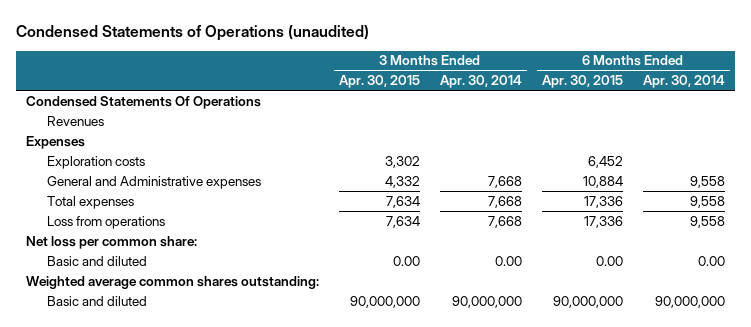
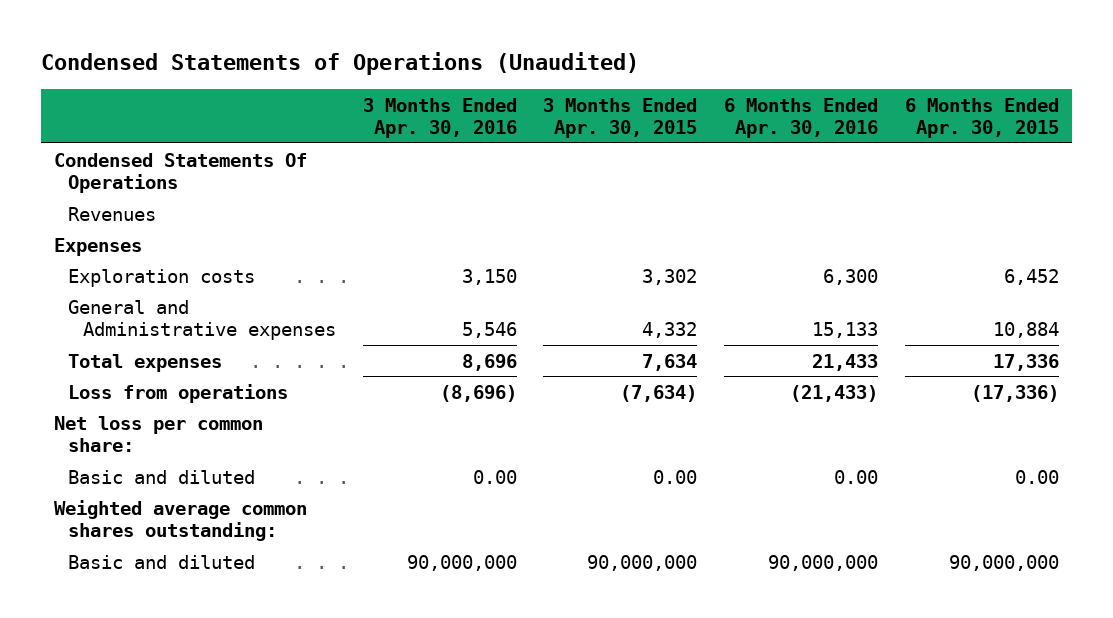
- Condensed Statements of Operations (unaudited)
+ Condensed Statements of Operations (Unaudited)
- | 3 Months Ended Apr. 30, 2015 | 3 Months Ended Apr. 30, 2014 | 6 Months Ended Apr. 30, 2015 | 6 Months Ended Apr. 30, 2014
+ | 3 Months Ended Apr. 30, 2016 | 3 Months Ended Apr. 30, 2015 | 6 Months Ended Apr. 30, 2016 | 6 Months Ended Apr. 30, 2015
- Loss from operations | 7,634 | 7,668 | 17,336 | 9,558
+ Loss from operations | (8,696) | (7,634) | (21,433) | (17,336)

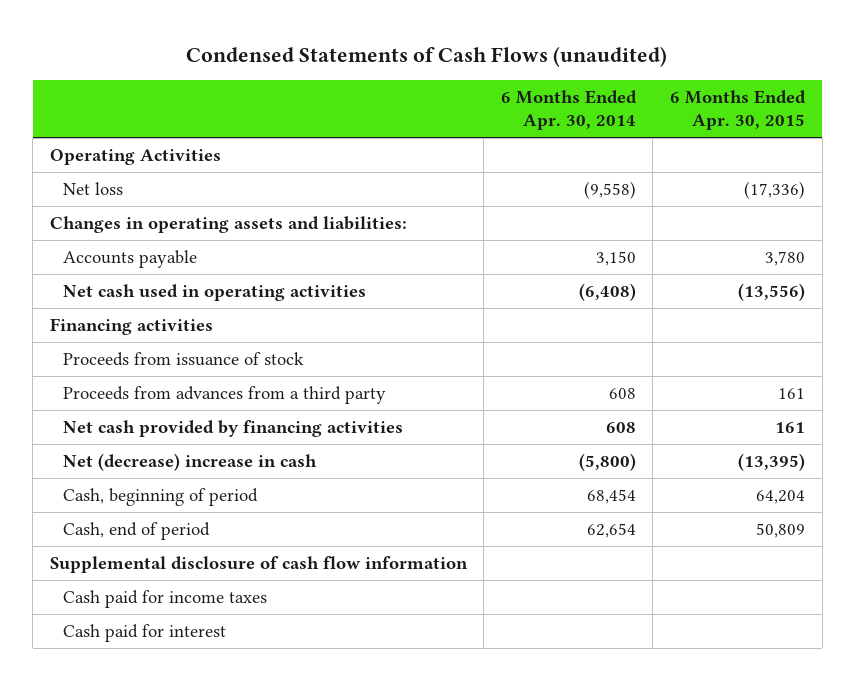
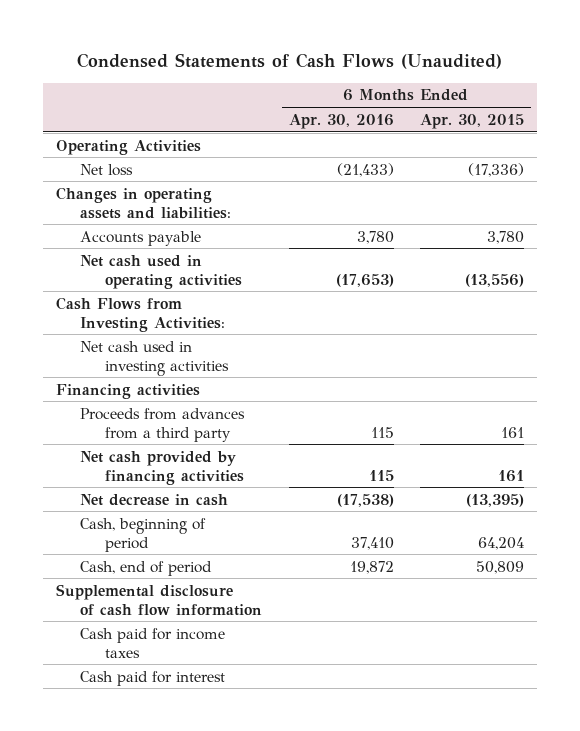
- Condensed Statements of Cash Flows (unaudited)
+ Condensed Statements of Cash Flows (Unaudited)
- | 6 Months Ended Apr. 30, 2014 | 6 Months Ended Apr. 30, 2015
+ | 6 Months Ended Apr. 30, 2016 | 6 Months Ended Apr. 30, 2015
+ Cash Flows from Investing Activities:
+ Net cash used in investing activities
- Proceeds from issuance of stock
- Net (decrease) increase in cash | (5,800) | (13,395)
+ Net decrease in cash | (17,538) | (13,395)

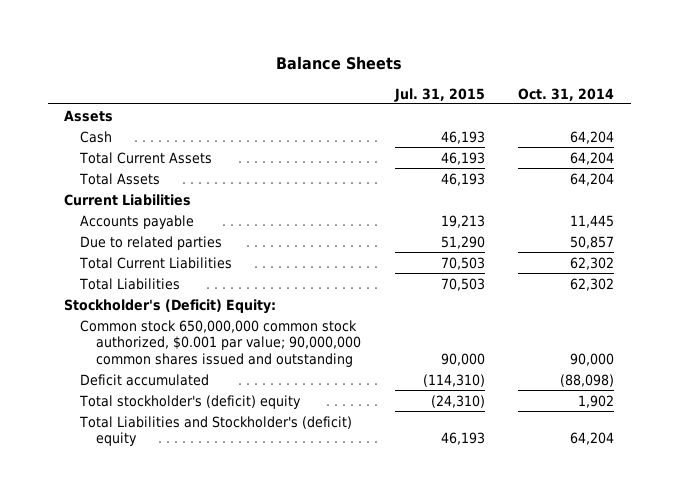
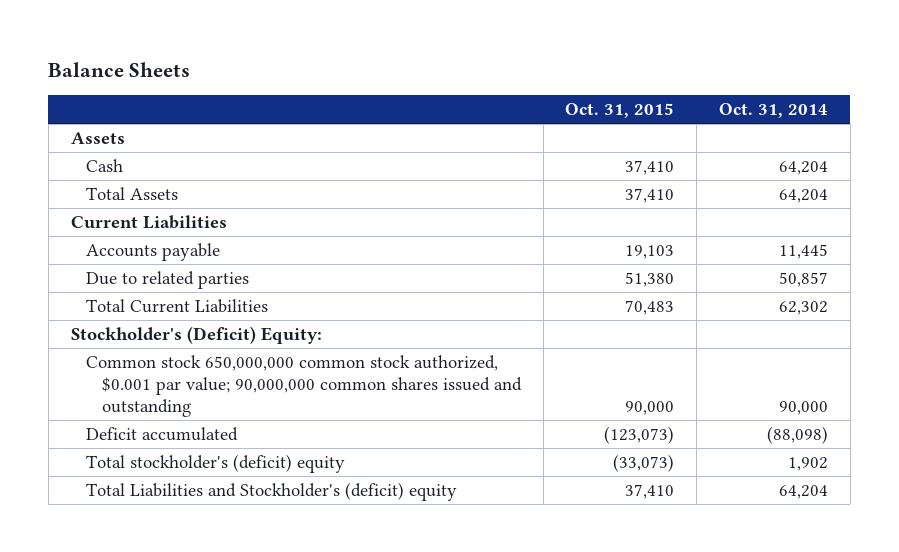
- | Jul. 31, 2015 | Oct. 31, 2014
+ | Oct. 31, 2015 | Oct. 31, 2014
- Total Current Assets | 46,193 | 64,204
- Total Liabilities | 70,503 | 62,302

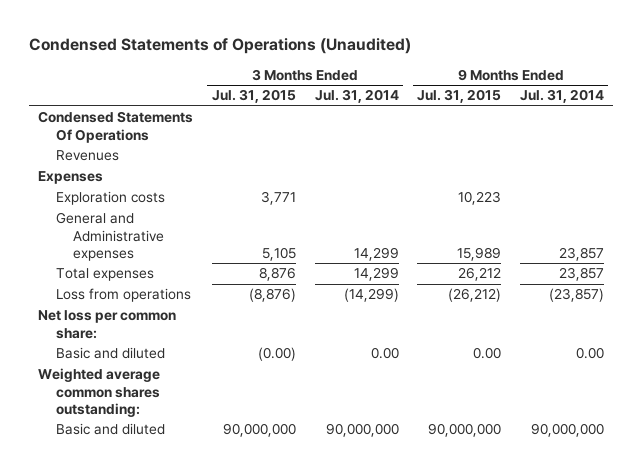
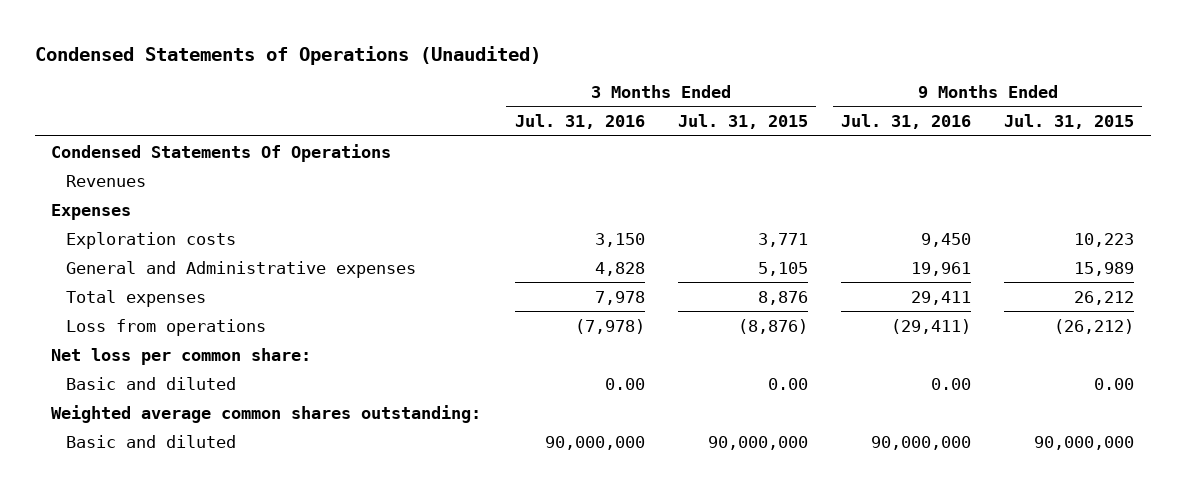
- | 3 Months Ended Jul. 31, 2015 | 3 Months Ended Jul. 31, 2014 | 9 Months Ended Jul. 31, 2015 | 9 Months Ended Jul. 31, 2014
+ | 3 Months Ended Jul. 31, 2016 | 3 Months Ended Jul. 31, 2015 | 9 Months Ended Jul. 31, 2016 | 9 Months Ended Jul. 31, 2015
- Basic and diluted | (0.00) | 0.00 | 0.00 | 0.00
+ Basic and diluted | 0.00 | 0.00 | 0.00 | 0.00

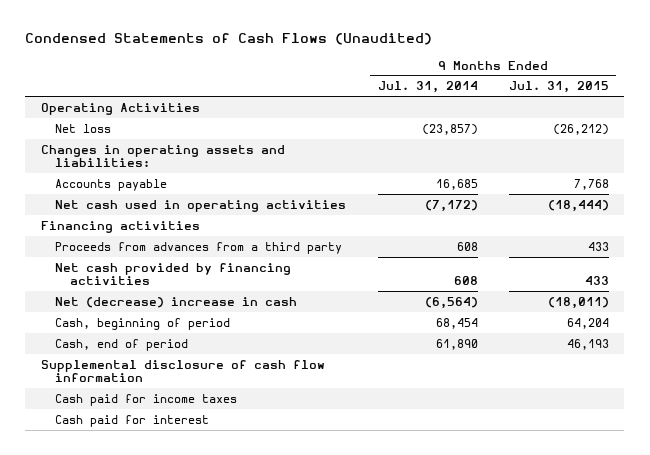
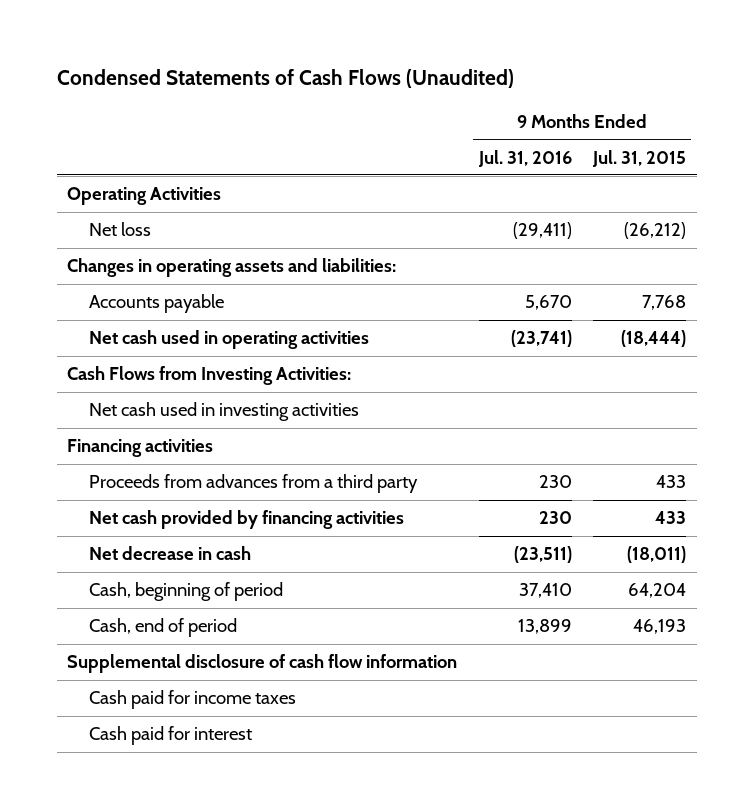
- | 9 Months Ended Jul. 31, 2014 | 9 Months Ended Jul. 31, 2015
+ | 9 Months Ended Jul. 31, 2016 | 9 Months Ended Jul. 31, 2015
+ Cash Flows from Investing Activities:
+ Net cash used in investing activities
- Net (decrease) increase in cash | (6,564) | (18,011)
+ Net decrease in cash | (23,511) | (18,011)

